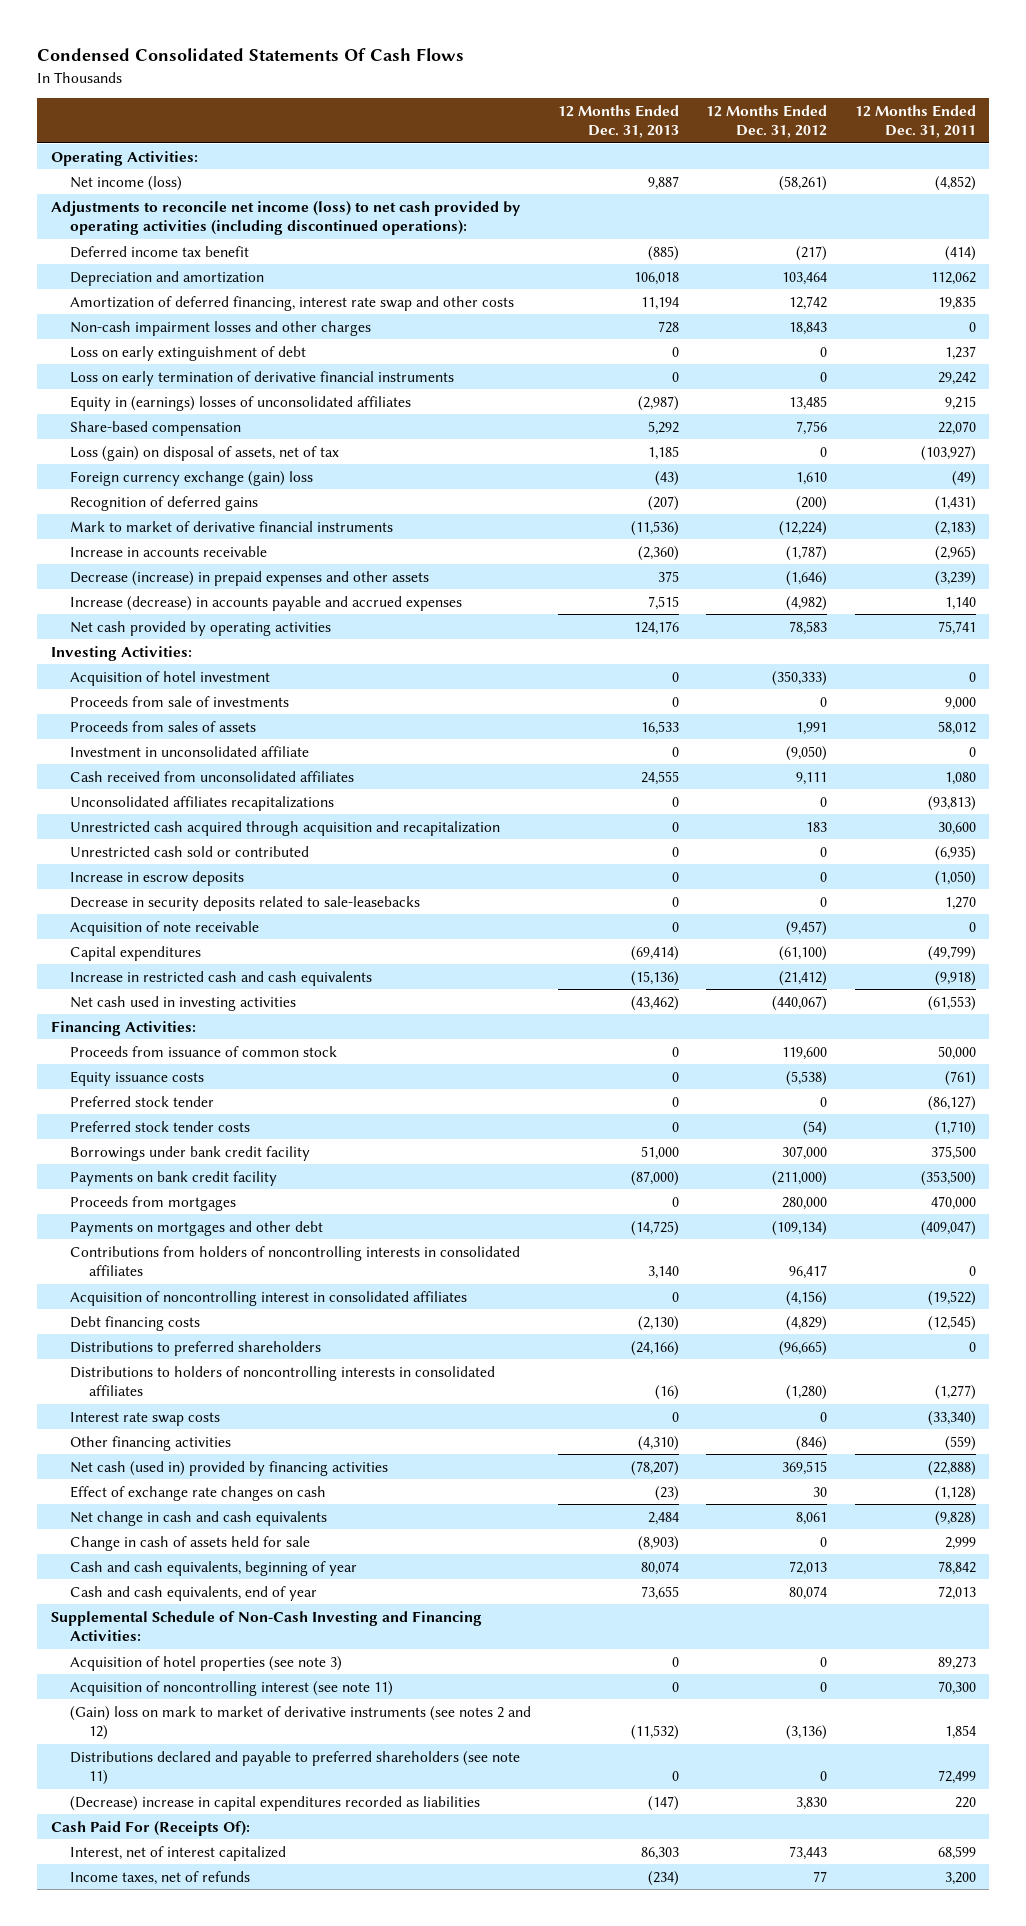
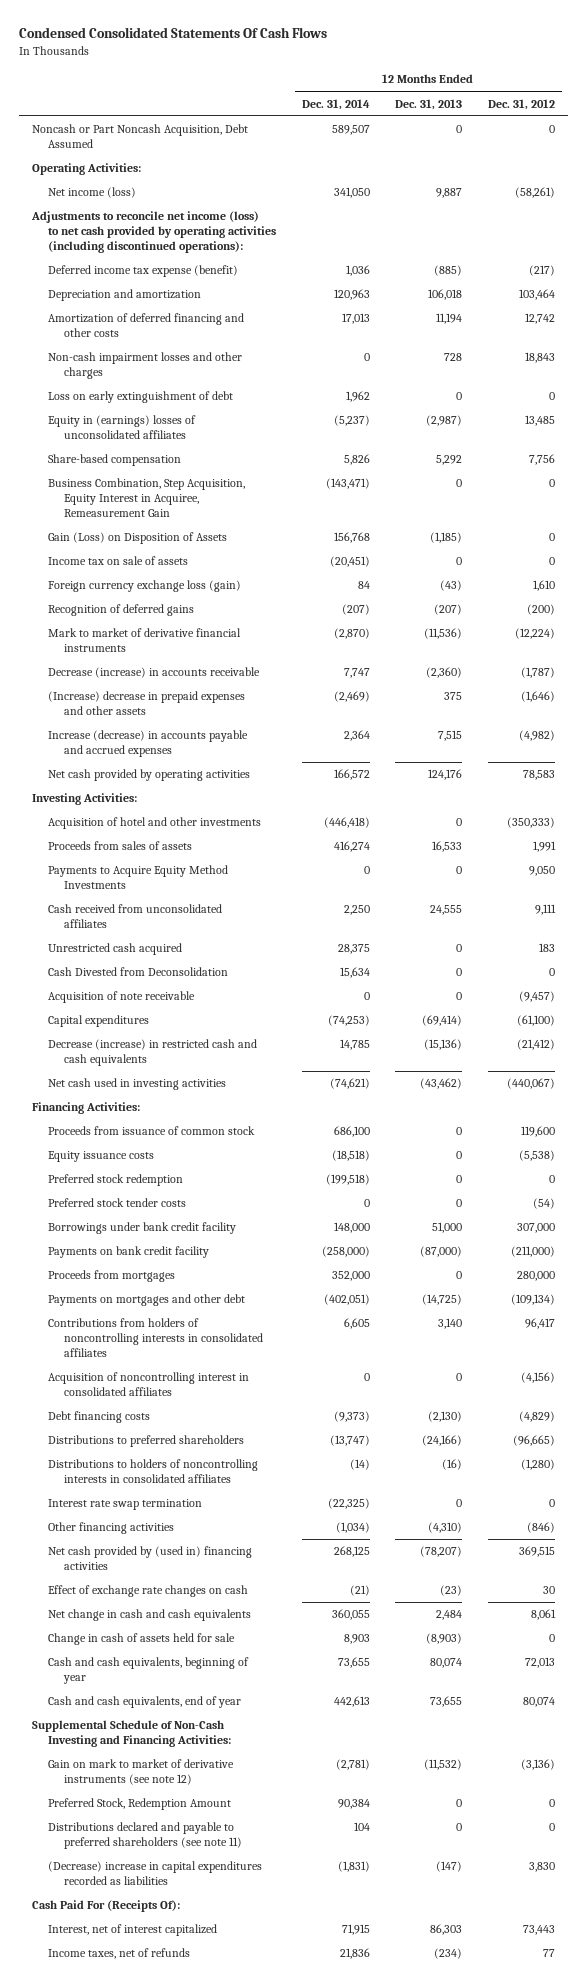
- | 12 Months Ended Dec. 31, 2013 | 12 Months Ended Dec. 31, 2012 | 12 Months Ended Dec. 31, 2011
+ | 12 Months Ended Dec. 31, 2014 | 12 Months Ended Dec. 31, 2013 | 12 Months Ended Dec. 31, 2012
+ Noncash or Part Noncash Acquisition, Debt Assumed | 589,507 | 0 | 0
- Deferred income tax benefit | (885) | (217) | (414)
+ Deferred income tax expense (benefit) | 1,036 | (885) | (217)
- Amortization of deferred financing, interest rate swap and other costs | 11,194 | 12,742 | 19,835
+ Amortization of deferred financing and other costs | 17,013 | 11,194 | 12,742
- Loss on early termination of derivative financial instruments | 0 | 0 | 29,242
- Loss (gain) on disposal of assets, net of tax | 1,185 | 0 | (103,927)
- Foreign currency exchange (gain) loss | (43) | 1,610 | (49)
+ Business Combination, Step Acquisition, Equity Interest in Acquiree, Remeasurement Gain | (143,471) | 0 | 0
+ Gain (Loss) on Disposition of Assets | 156,768 | (1,185) | 0
+ Income tax on sale of assets | (20,451) | 0 | 0
+ Foreign currency exchange loss (gain) | 84 | (43) | 1,610
- Increase in accounts receivable | (2,360) | (1,787) | (2,965)
- Decrease (increase) in prepaid expenses and other assets | 375 | (1,646) | (3,239)
+ Decrease (increase) in accounts receivable | 7,747 | (2,360) | (1,787)
+ (Increase) decrease in prepaid expenses and other assets | (2,469) | 375 | (1,646)
- Acquisition of hotel investment | 0 | (350,333) | 0
- Proceeds from sale of investments | 0 | 0 | 9,000
+ Acquisition of hotel and other investments | (446,418) | 0 | (350,333)
- Investment in unconsolidated affiliate | 0 | (9,050) | 0
+ Payments to Acquire Equity Method Investments | 0 | 0 | 9,050
- Unconsolidated affiliates recapitalizations | 0 | 0 | (93,813)
- Unrestricted cash acquired through acquisition and recapitalization | 0 | 183 | 30,600
- Unrestricted cash sold or contributed | 0 | 0 | (6,935)
- Increase in escrow deposits | 0 | 0 | (1,050)
- Decrease in security deposits related to sale-leasebacks | 0 | 0 | 1,270
+ Unrestricted cash acquired | 28,375 | 0 | 183
+ Cash Divested from Deconsolidation | 15,634 | 0 | 0
- Increase in restricted cash and cash equivalents | (15,136) | (21,412) | (9,918)
+ Decrease (increase) in restricted cash and cash equivalents | 14,785 | (15,136) | (21,412)
- Preferred stock tender | 0 | 0 | (86,127)
+ Preferred stock redemption | (199,518) | 0 | 0
- Interest rate swap costs | 0 | 0 | (33,340)
+ Interest rate swap termination | (22,325) | 0 | 0
- Net cash (used in) provided by financing activities | (78,207) | 369,515 | (22,888)
+ Net cash provided by (used in) financing activities | 268,125 | (78,207) | 369,515
- Acquisition of hotel properties (see note 3) | 0 | 0 | 89,273
- Acquisition of noncontrolling interest (see note 11) | 0 | 0 | 70,300
- (Gain) loss on mark to market of derivative instruments (see notes 2 and 12) | (11,532) | (3,136) | 1,854
+ Gain on mark to market of derivative instruments (see note 12) | (2,781) | (11,532) | (3,136)
+ Preferred Stock, Redemption Amount | 90,384 | 0 | 0

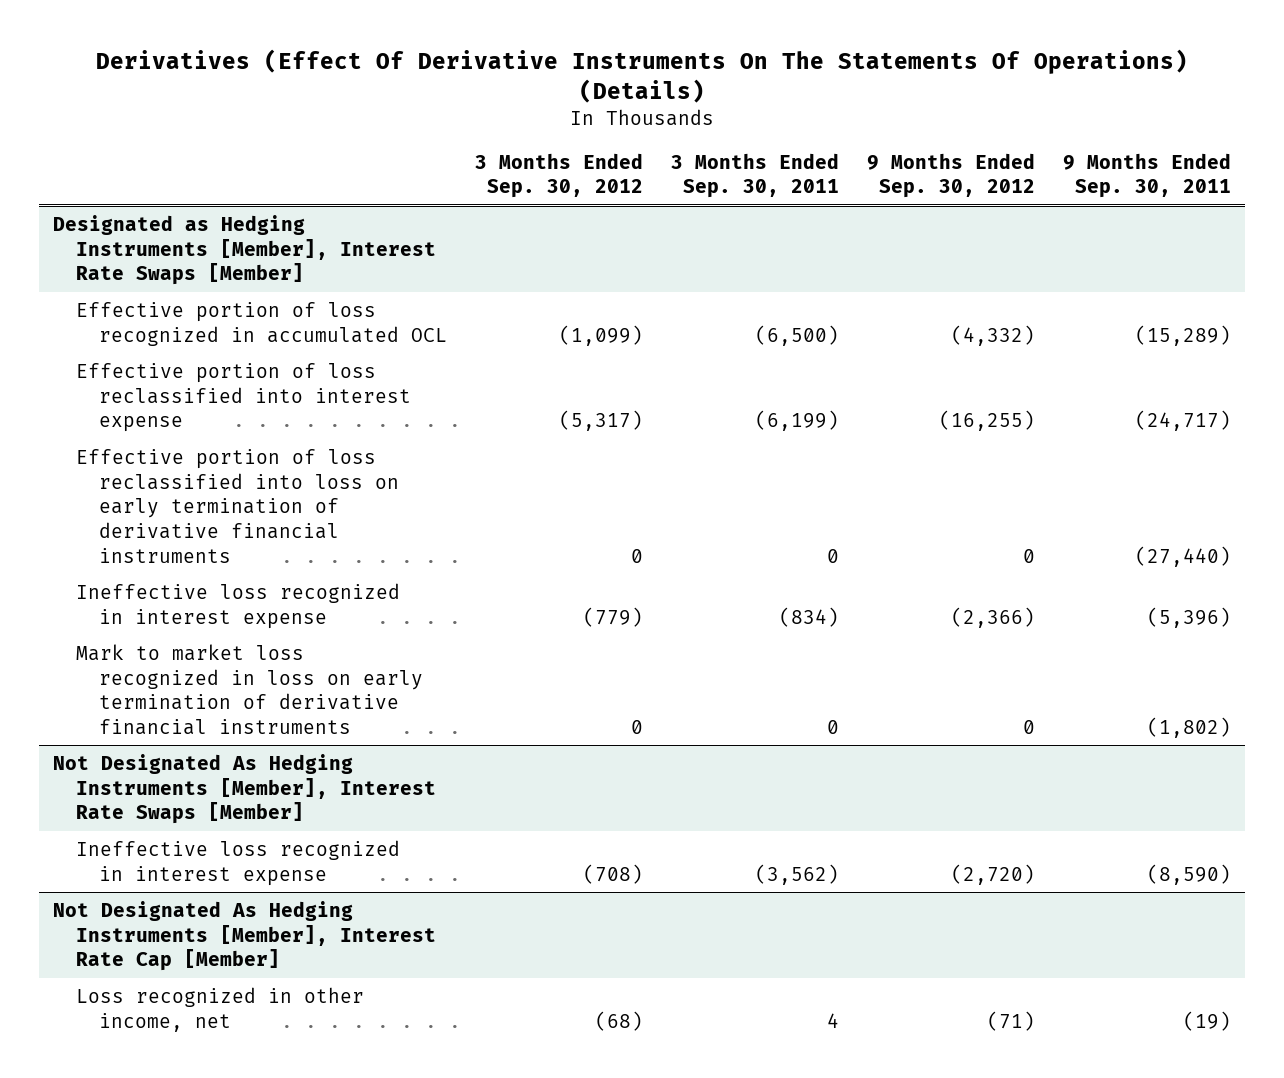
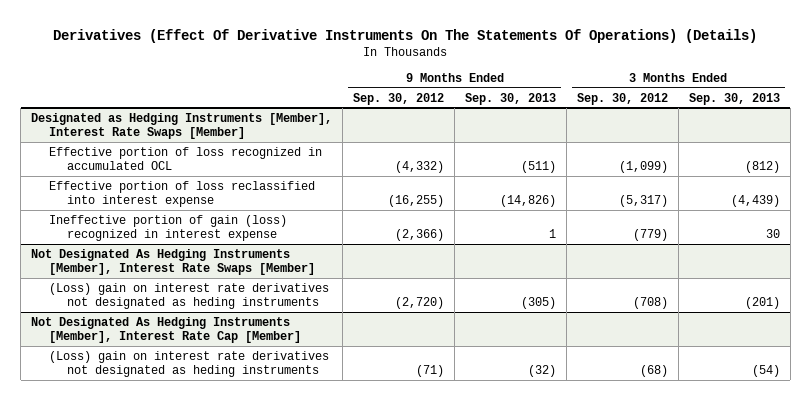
- | 3 Months Ended Sep. 30, 2012 | 3 Months Ended Sep. 30, 2011 | 9 Months Ended Sep. 30, 2012 | 9 Months Ended Sep. 30, 2011
+ | 9 Months Ended Sep. 30, 2012 | 9 Months Ended Sep. 30, 2013 | 3 Months Ended Sep. 30, 2012 | 3 Months Ended Sep. 30, 2013
@ Designated as Hedging Instruments [Member], Interest Rate Swaps [Member]
- Effective portion of loss reclassified into loss on early termination of derivative financial instruments | 0 | 0 | 0 | (27,440)
- Ineffective loss recognized in interest expense | (779) | (834) | (2,366) | (5,396)
- Mark to market loss recognized in loss on early termination of derivative financial instruments | 0 | 0 | 0 | (1,802)
+ Ineffective portion of gain (loss) recognized in interest expense | (2,366) | 1 | (779) | 30
@ Not Designated As Hedging Instruments [Member], Interest Rate Swaps [Member]
- Ineffective loss recognized in interest expense | (708) | (3,562) | (2,720) | (8,590)
+ (Loss) gain on interest rate derivatives not designated as heding instruments | (2,720) | (305) | (708) | (201)
@ Not Designated As Hedging Instruments [Member], Interest Rate Cap [Member]
- Loss recognized in other income, net | (68) | 4 | (71) | (19)
+ (Loss) gain on interest rate derivatives not designated as heding instruments | (71) | (32) | (68) | (54)

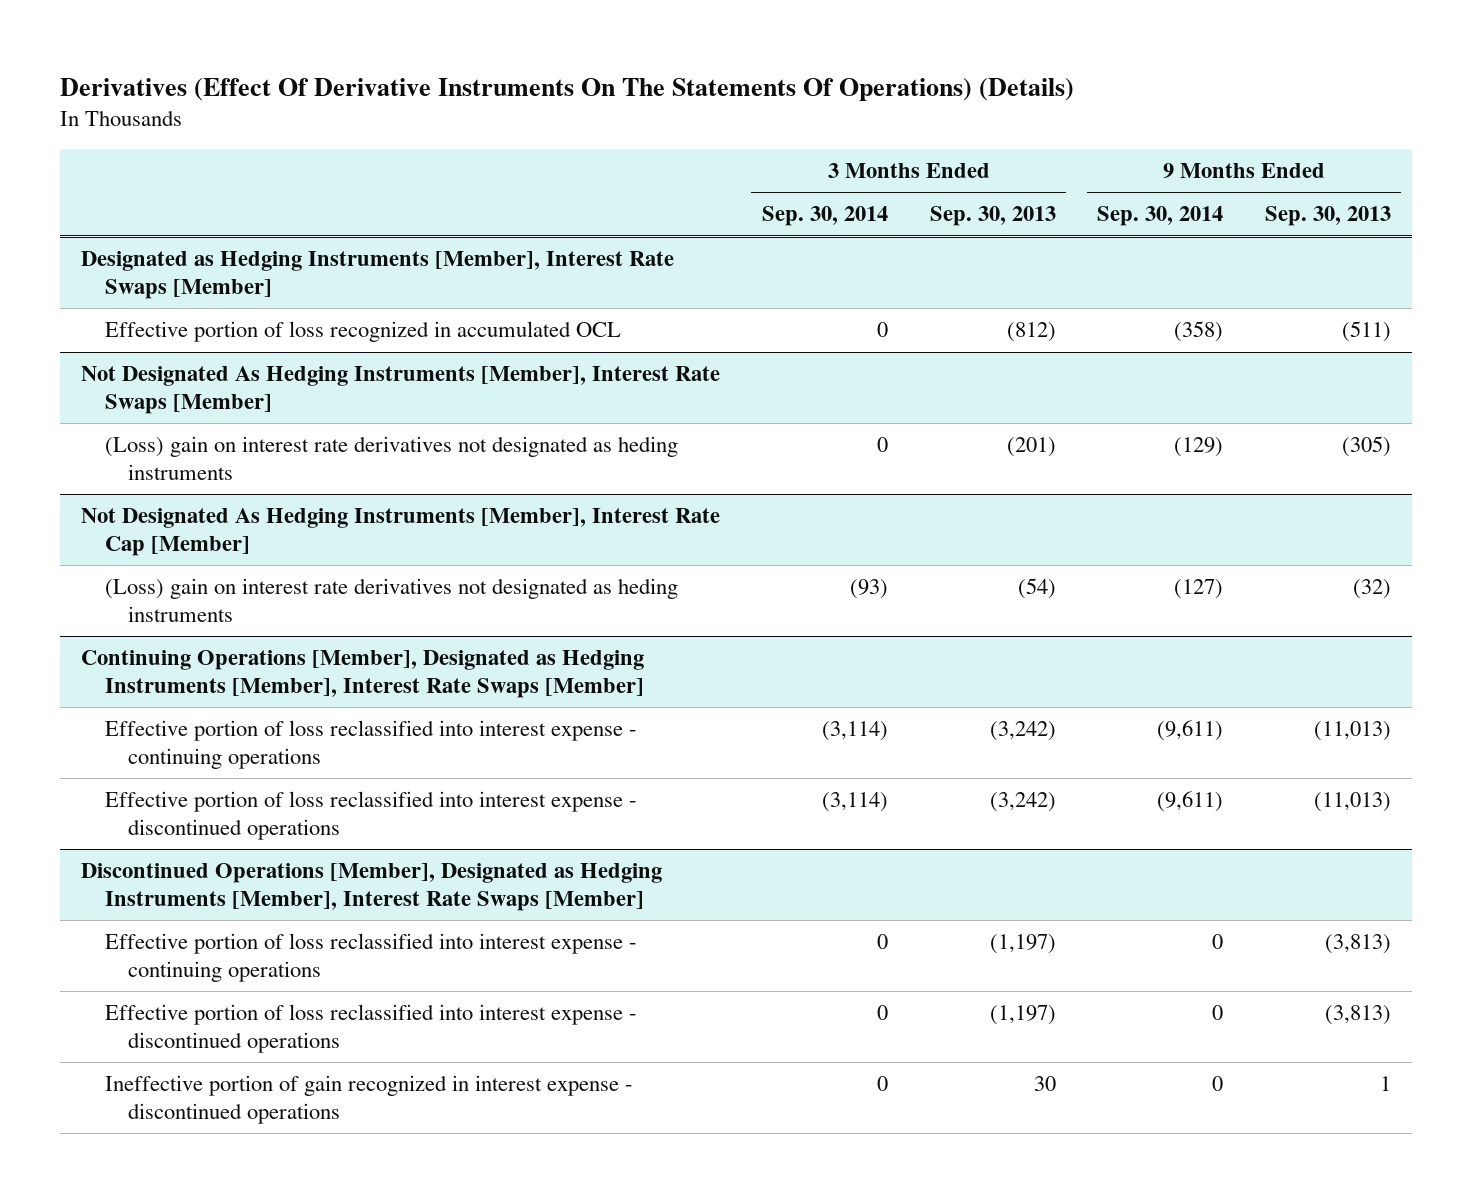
- | 9 Months Ended Sep. 30, 2012 | 9 Months Ended Sep. 30, 2013 | 3 Months Ended Sep. 30, 2012 | 3 Months Ended Sep. 30, 2013
+ | 3 Months Ended Sep. 30, 2014 | 3 Months Ended Sep. 30, 2013 | 9 Months Ended Sep. 30, 2014 | 9 Months Ended Sep. 30, 2013
@ Designated as Hedging Instruments [Member], Interest Rate Swaps [Member]
- Effective portion of loss reclassified into interest expense | (16,255) | (14,826) | (5,317) | (4,439)
- Ineffective portion of gain (loss) recognized in interest expense | (2,366) | 1 | (779) | 30
+ Continuing Operations [Member], Designated as Hedging Instruments [Member], Interest Rate Swaps [Member]
+ Effective portion of loss reclassified into interest expense - continuing operations | (3,114) | (3,242) | (9,611) | (11,013)
+ Effective portion of loss reclassified into interest expense - discontinued operations | (3,114) | (3,242) | (9,611) | (11,013)
+ Discontinued Operations [Member], Designated as Hedging Instruments [Member], Interest Rate Swaps [Member]
+ Effective portion of loss reclassified into interest expense - continuing operations | 0 | (1,197) | 0 | (3,813)
+ Effective portion of loss reclassified into interest expense - discontinued operations | 0 | (1,197) | 0 | (3,813)
+ Ineffective portion of gain recognized in interest expense - discontinued operations | 0 | 30 | 0 | 1

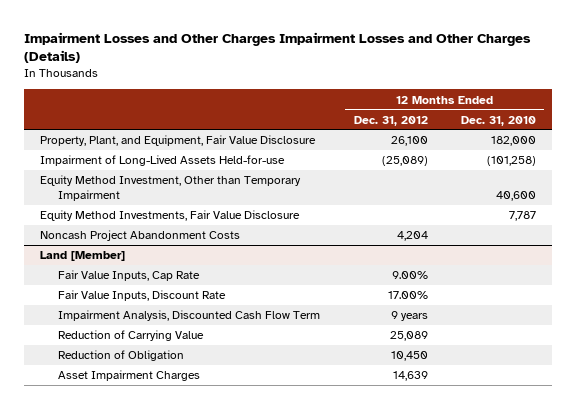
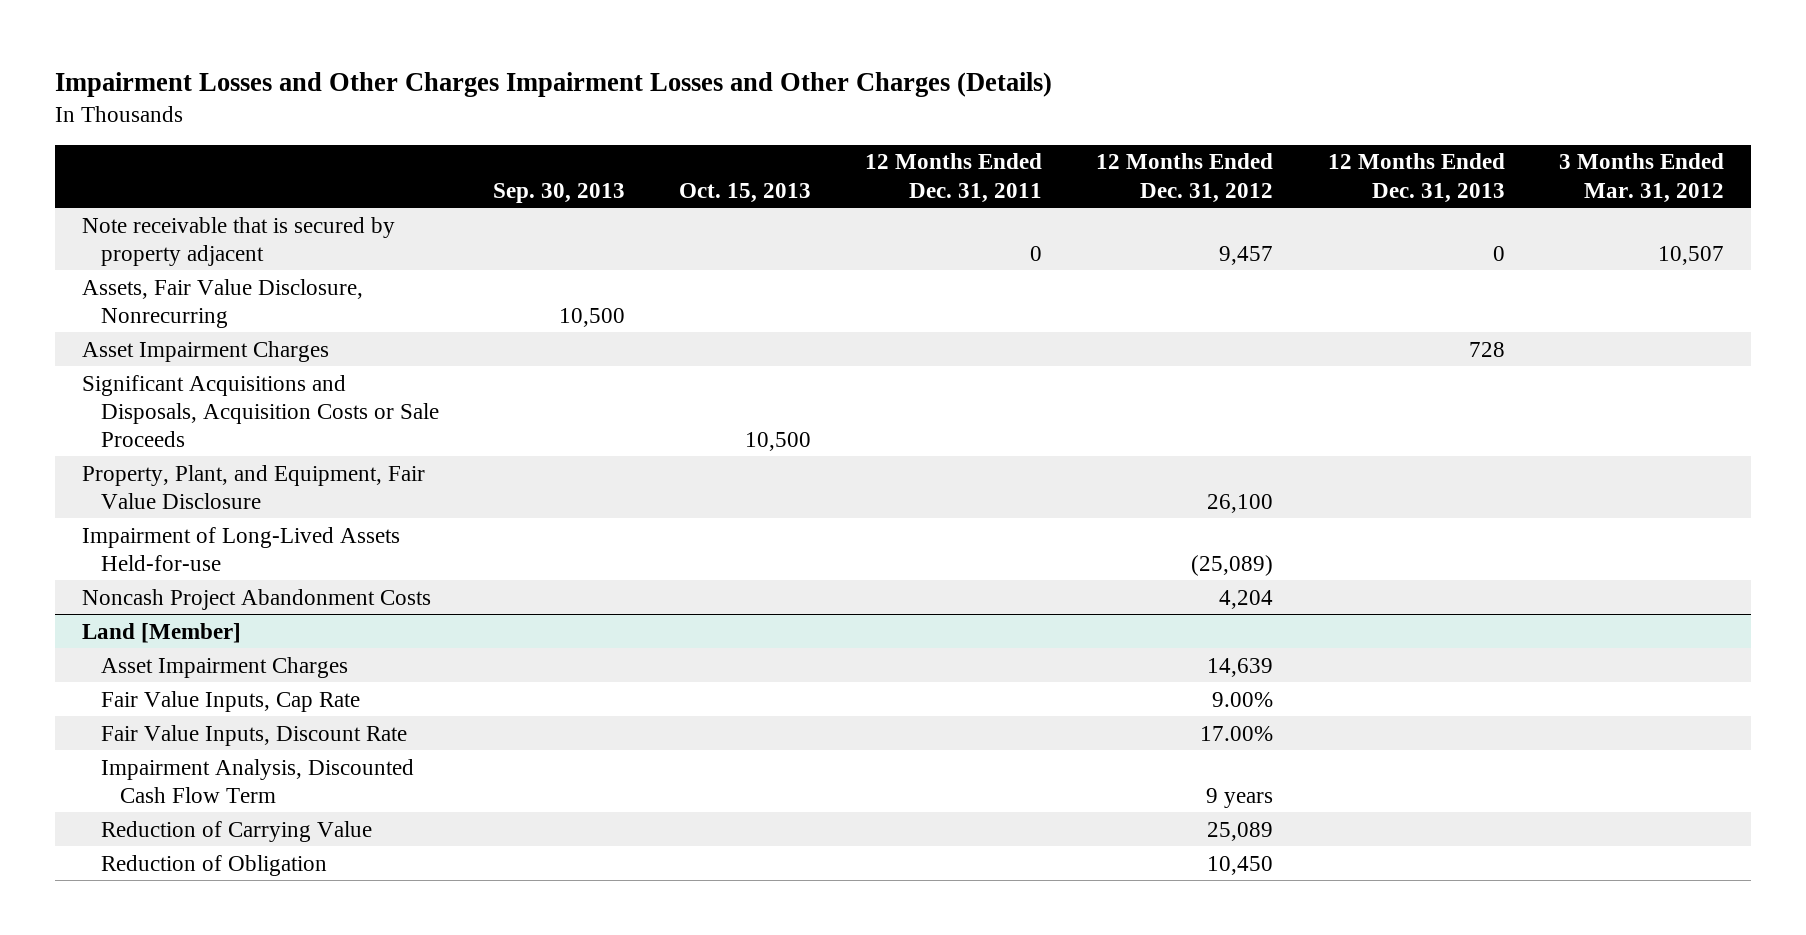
- | 12 Months Ended Dec. 31, 2012 | 12 Months Ended Dec. 31, 2010
+ | Sep. 30, 2013 | Oct. 15, 2013 | 12 Months Ended Dec. 31, 2011 | 12 Months Ended Dec. 31, 2012 | 12 Months Ended Dec. 31, 2013 | 3 Months Ended Mar. 31, 2012
+ Note receivable that is secured by property adjacent | | | 0 | 9,457 | 0 | 10,507
+ Assets, Fair Value Disclosure, Nonrecurring | 10,500 | | | | |
+ Asset Impairment Charges | | | | | 728 |
+ Significant Acquisitions and Disposals, Acquisition Costs or Sale Proceeds | | 10,500 | | | |
- Equity Method Investment, Other than Temporary Impairment | | 40,600
- Equity Method Investments, Fair Value Disclosure | | 7,787
@ Land [Member]
moved up: Asset Impairment Charges | | | | 14,639 | |

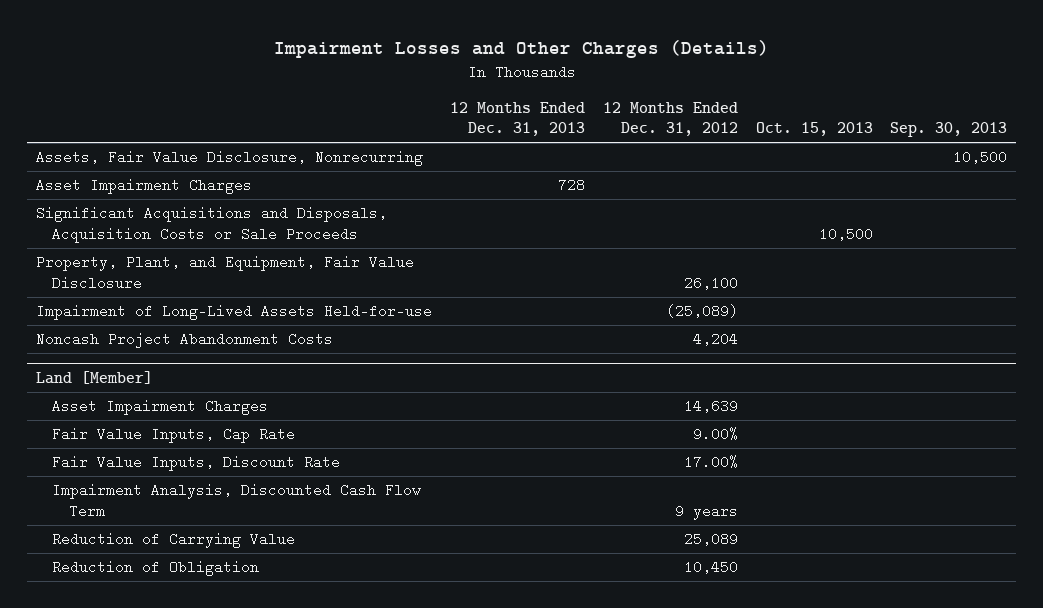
- Impairment Losses and Other Charges Impairment Losses and Other Charges (Details)
+ Impairment Losses and Other Charges (Details)
- | Sep. 30, 2013 | Oct. 15, 2013 | 12 Months Ended Dec. 31, 2011 | 12 Months Ended Dec. 31, 2012 | 12 Months Ended Dec. 31, 2013 | 3 Months Ended Mar. 31, 2012
+ | 12 Months Ended Dec. 31, 2013 | 12 Months Ended Dec. 31, 2012 | Oct. 15, 2013 | Sep. 30, 2013
- Note receivable that is secured by property adjacent | | | 0 | 9,457 | 0 | 10,507

